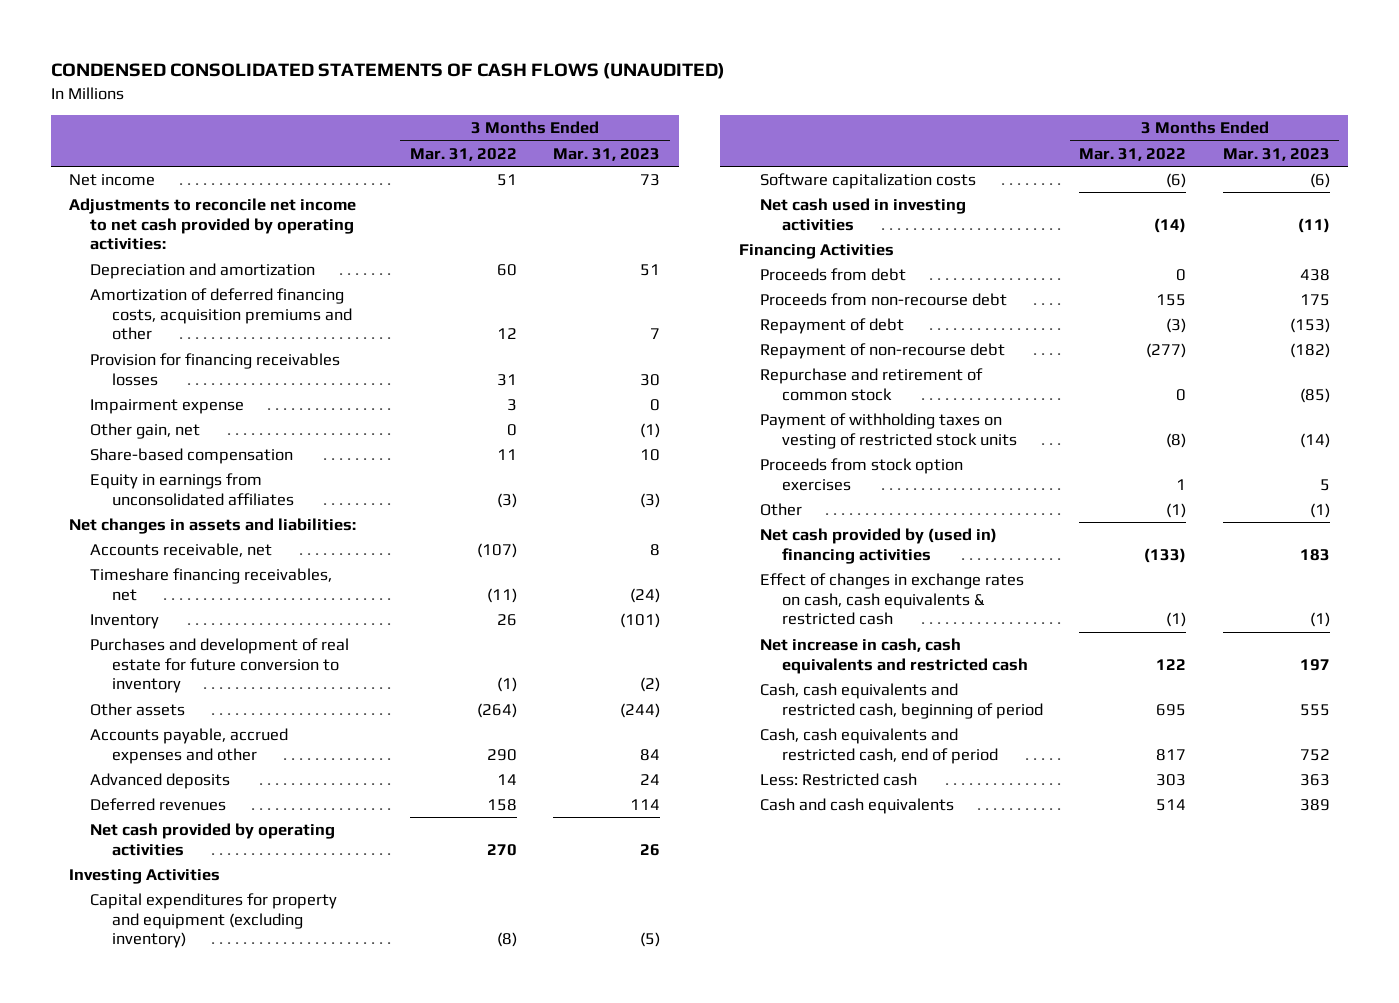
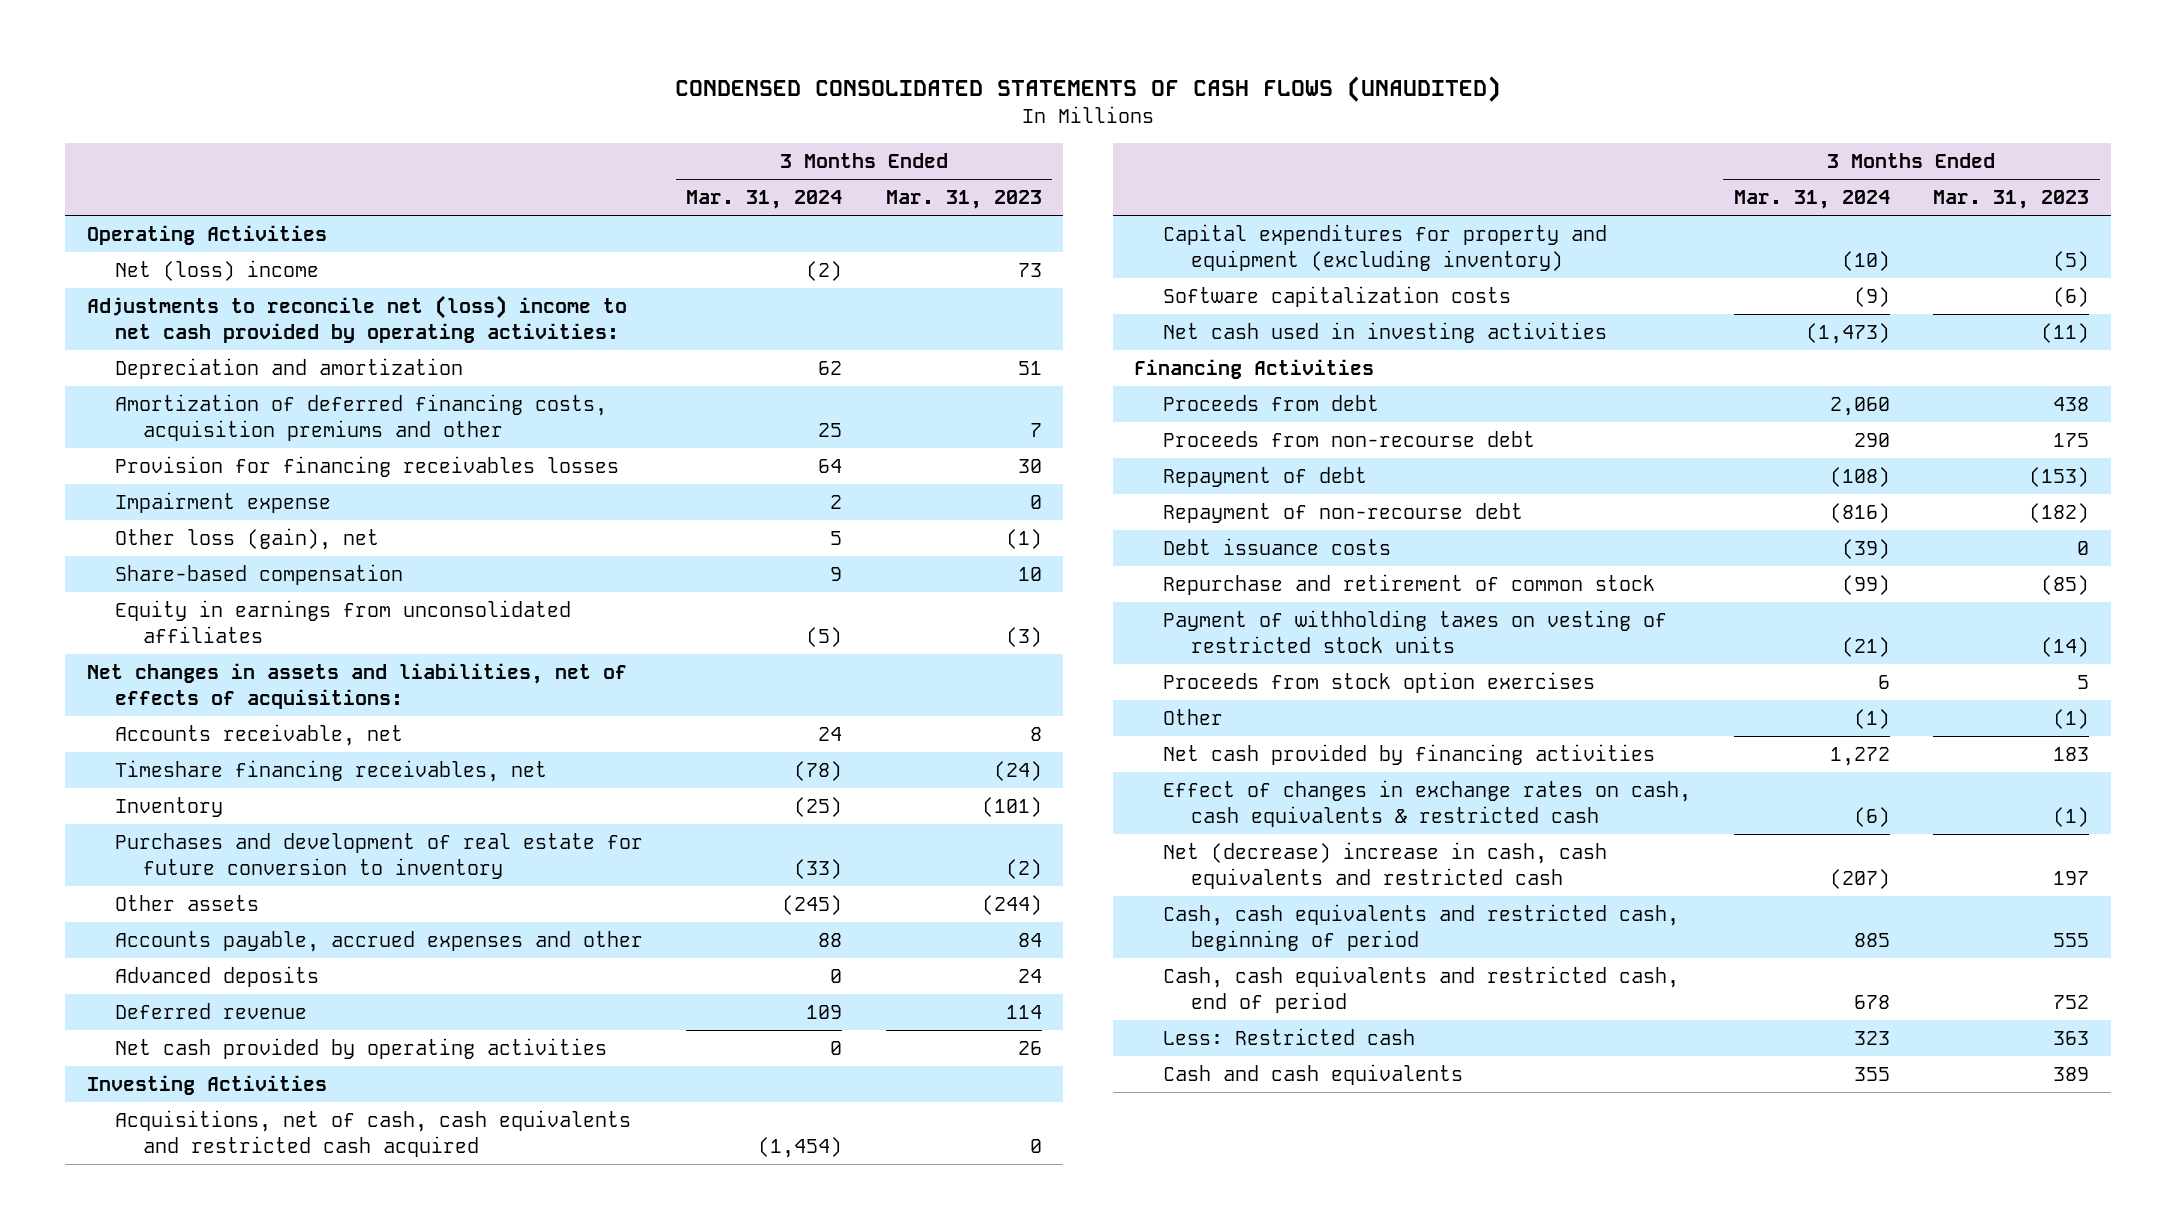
- | 3 Months Ended Mar. 31, 2022 | 3 Months Ended Mar. 31, 2023
+ | 3 Months Ended Mar. 31, 2024 | 3 Months Ended Mar. 31, 2023
- Net income | 51 | 73
- Adjustments to reconcile net income to net cash provided by operating activities:
+ Operating Activities
+ Net (loss) income | (2) | 73
+ Adjustments to reconcile net (loss) income to net cash provided by operating activities:
- Other gain, net | 0 | (1)
+ Other loss (gain), net | 5 | (1)
- Net changes in assets and liabilities:
+ Net changes in assets and liabilities, net of effects of acquisitions:
- Deferred revenues | 158 | 114
+ Deferred revenue | 109 | 114
+ Acquisitions, net of cash, cash equivalents and restricted cash acquired | (1,454) | 0
+ Debt issuance costs | (39) | 0
- Net cash provided by (used in) financing activities | (133) | 183
+ Net cash provided by financing activities | 1,272 | 183
- Net increase in cash, cash equivalents and restricted cash | 122 | 197
+ Net (decrease) increase in cash, cash equivalents and restricted cash | (207) | 197

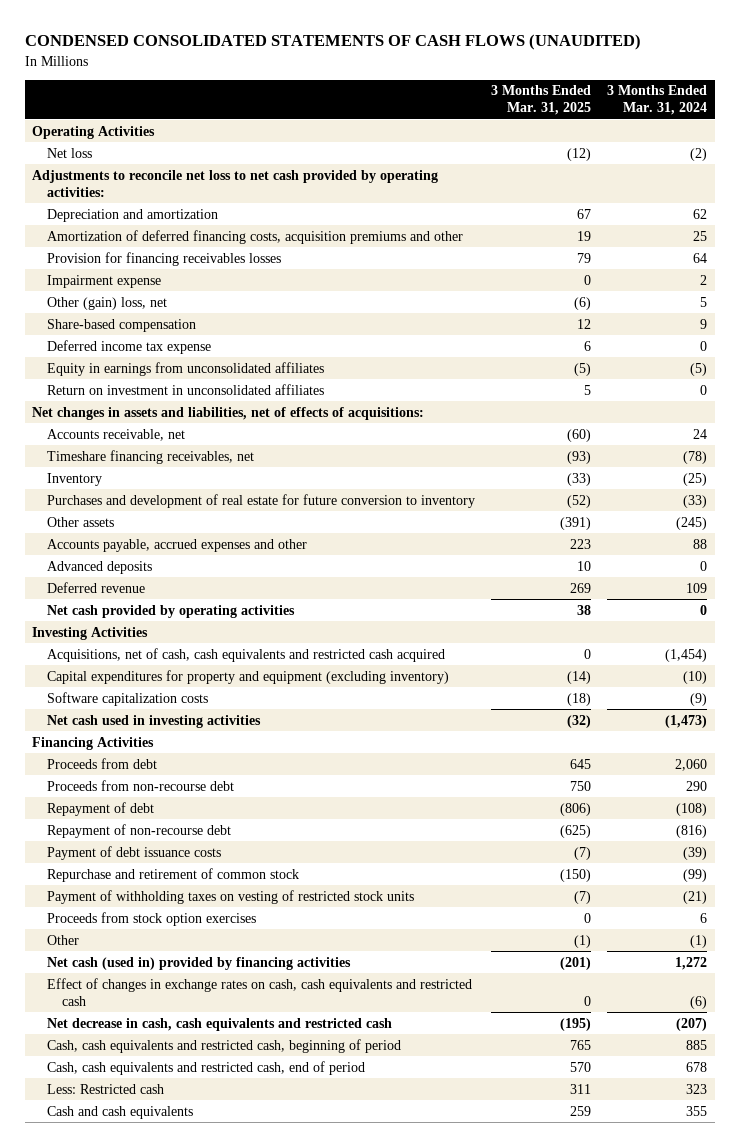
- | 3 Months Ended Mar. 31, 2024 | 3 Months Ended Mar. 31, 2023
+ | 3 Months Ended Mar. 31, 2025 | 3 Months Ended Mar. 31, 2024
- Net (loss) income | (2) | 73
- Adjustments to reconcile net (loss) income to net cash provided by operating activities:
+ Net loss | (12) | (2)
+ Adjustments to reconcile net loss to net cash provided by operating activities:
- Other loss (gain), net | 5 | (1)
+ Other (gain) loss, net | (6) | 5
+ Deferred income tax expense | 6 | 0
+ Return on investment in unconsolidated affiliates | 5 | 0
- Debt issuance costs | (39) | 0
+ Payment of debt issuance costs | (7) | (39)
- Net cash provided by financing activities | 1,272 | 183
- Effect of changes in exchange rates on cash, cash equivalents & restricted cash | (6) | (1)
- Net (decrease) increase in cash, cash equivalents and restricted cash | (207) | 197
+ Net cash (used in) provided by financing activities | (201) | 1,272
+ Effect of changes in exchange rates on cash, cash equivalents and restricted cash | 0 | (6)
+ Net decrease in cash, cash equivalents and restricted cash | (195) | (207)

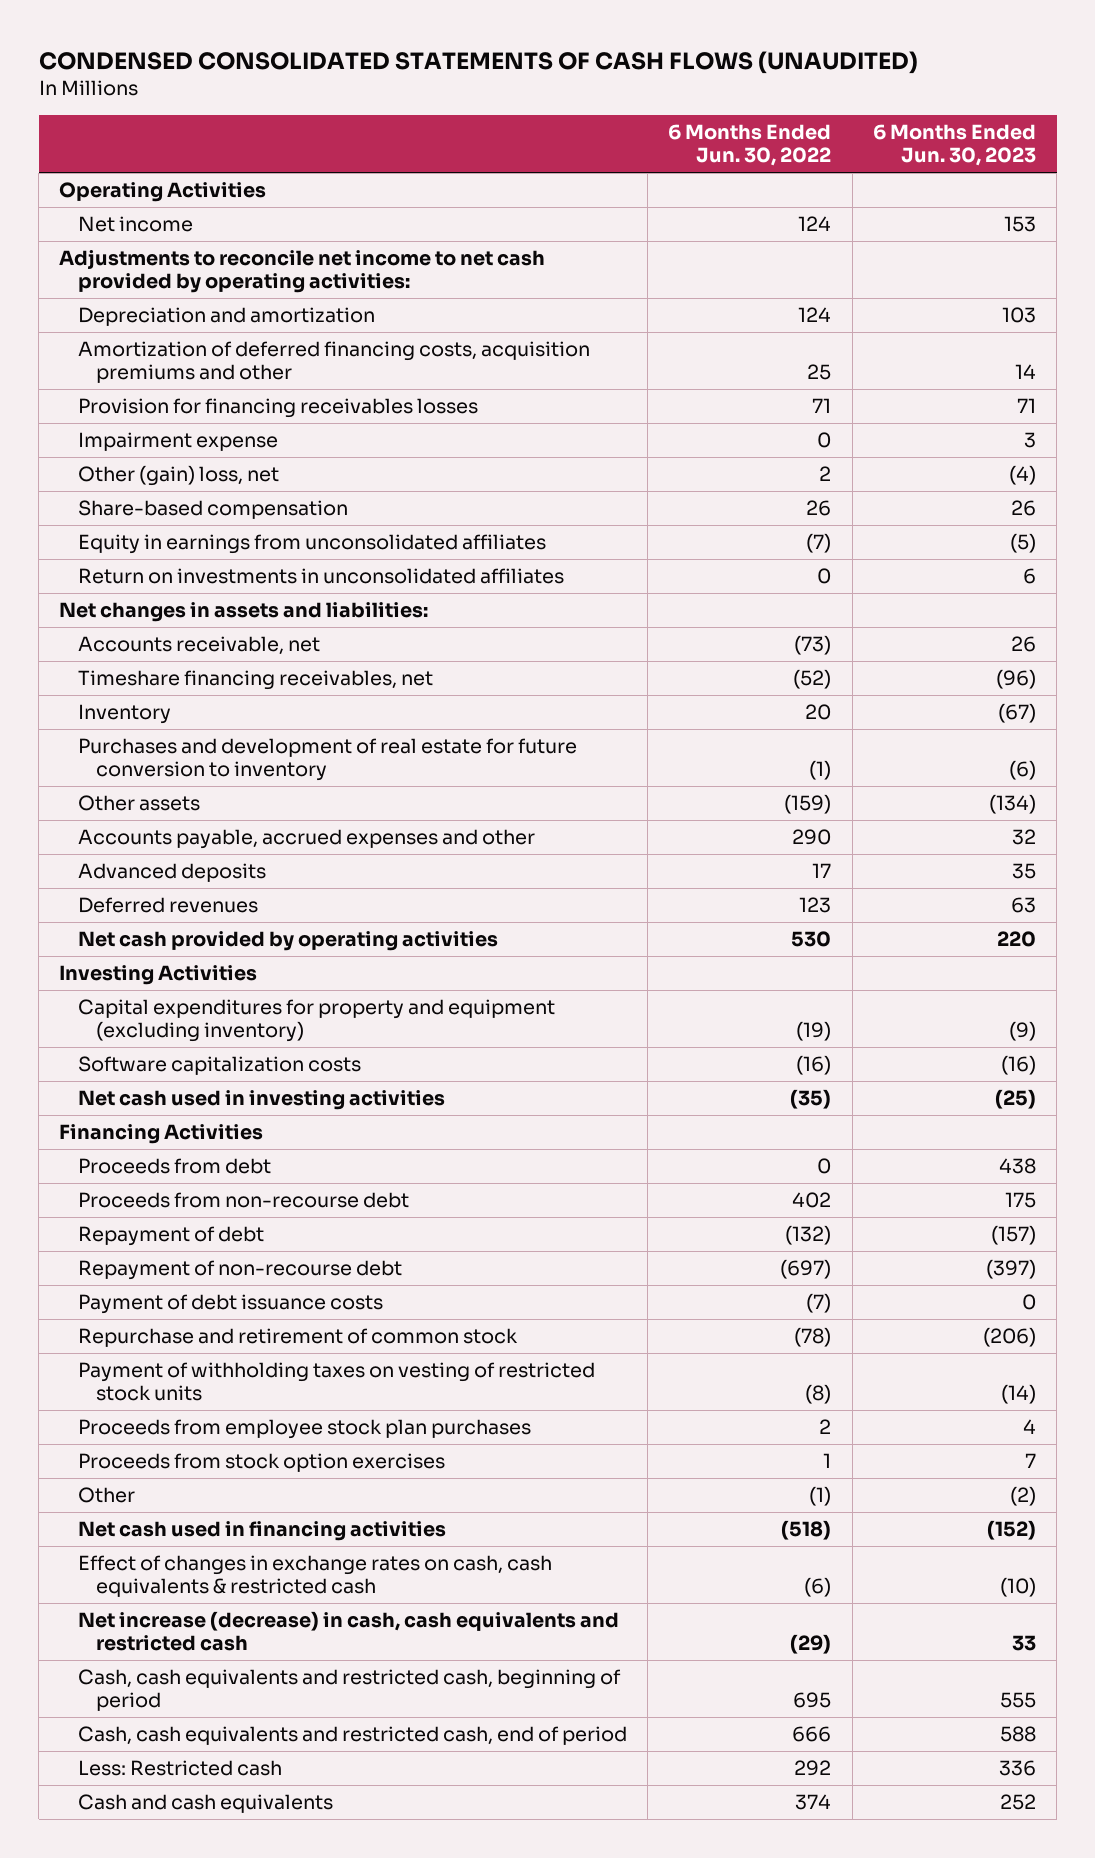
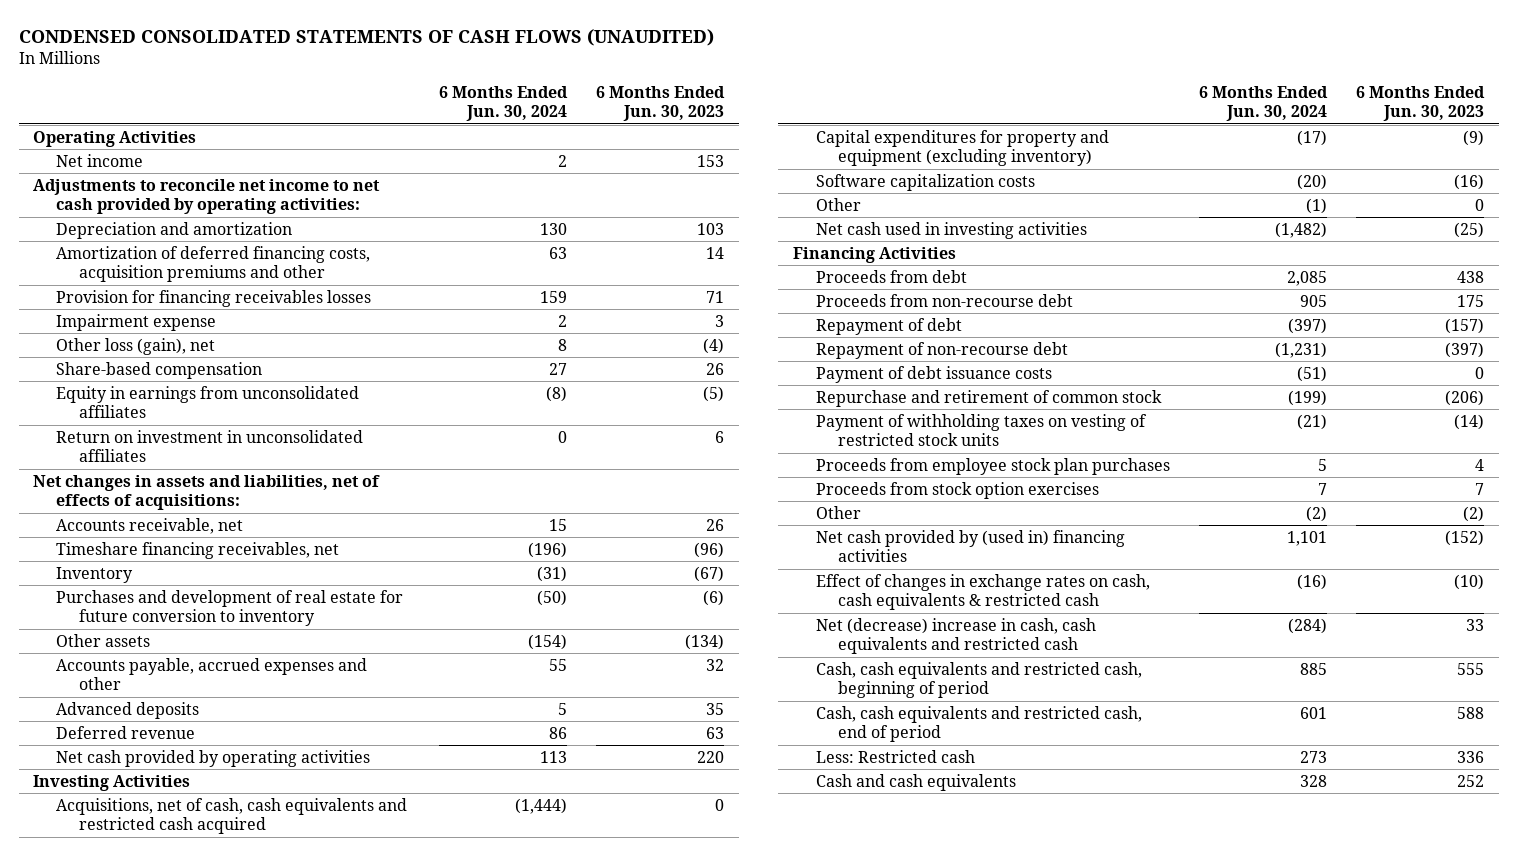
- | 6 Months Ended Jun. 30, 2022 | 6 Months Ended Jun. 30, 2023
+ | 6 Months Ended Jun. 30, 2024 | 6 Months Ended Jun. 30, 2023
- Other (gain) loss, net | 2 | (4)
+ Other loss (gain), net | 8 | (4)
- Return on investments in unconsolidated affiliates | 0 | 6
- Net changes in assets and liabilities:
+ Return on investment in unconsolidated affiliates | 0 | 6
+ Net changes in assets and liabilities, net of effects of acquisitions:
- Deferred revenues | 123 | 63
+ Deferred revenue | 86 | 63
+ Acquisitions, net of cash, cash equivalents and restricted cash acquired | (1,444) | 0
+ Other | (1) | 0
- Net cash used in financing activities | (518) | (152)
+ Net cash provided by (used in) financing activities | 1,101 | (152)
- Net increase (decrease) in cash, cash equivalents and restricted cash | (29) | 33
+ Net (decrease) increase in cash, cash equivalents and restricted cash | (284) | 33

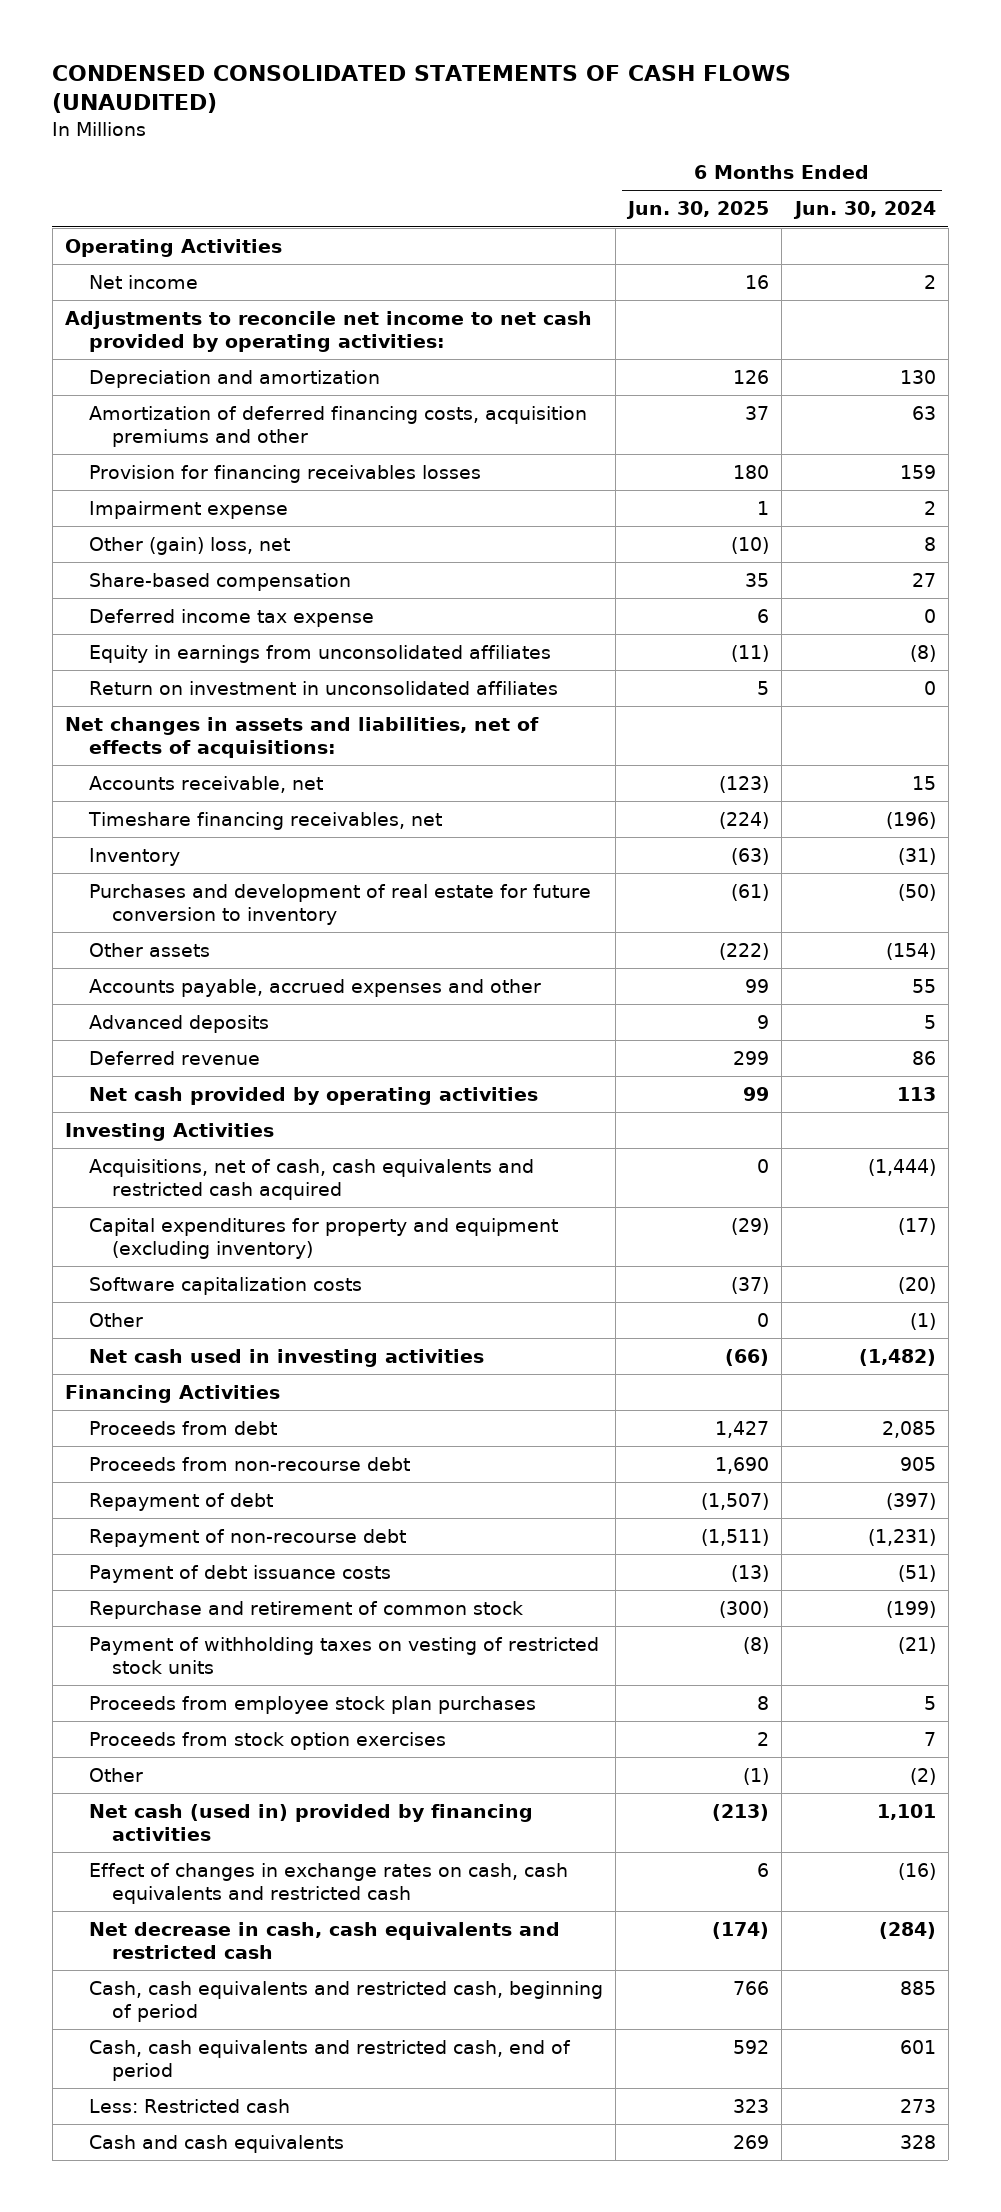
- | 6 Months Ended Jun. 30, 2024 | 6 Months Ended Jun. 30, 2023
+ | 6 Months Ended Jun. 30, 2025 | 6 Months Ended Jun. 30, 2024
- Other loss (gain), net | 8 | (4)
+ Other (gain) loss, net | (10) | 8
+ Deferred income tax expense | 6 | 0
- Net cash provided by (used in) financing activities | 1,101 | (152)
- Effect of changes in exchange rates on cash, cash equivalents & restricted cash | (16) | (10)
- Net (decrease) increase in cash, cash equivalents and restricted cash | (284) | 33
+ Net cash (used in) provided by financing activities | (213) | 1,101
+ Effect of changes in exchange rates on cash, cash equivalents and restricted cash | 6 | (16)
+ Net decrease in cash, cash equivalents and restricted cash | (174) | (284)

